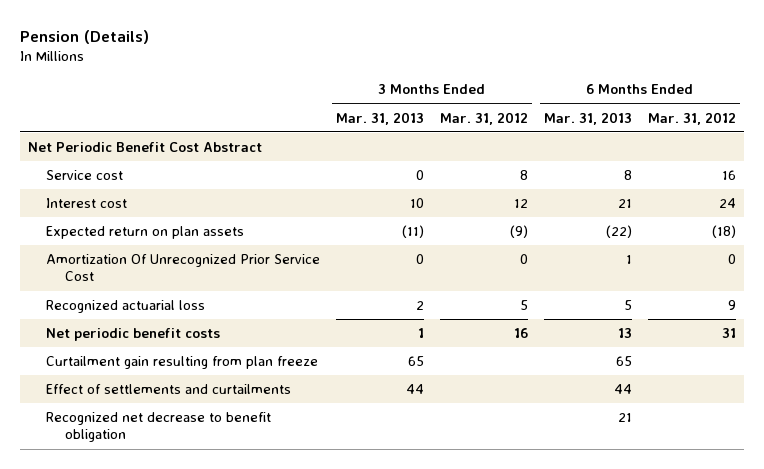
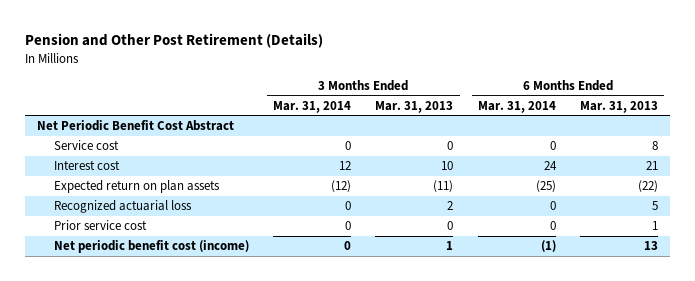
- Pension (Details)
+ Pension and Other Post Retirement (Details)
- | 3 Months Ended Mar. 31, 2013 | 3 Months Ended Mar. 31, 2012 | 6 Months Ended Mar. 31, 2013 | 6 Months Ended Mar. 31, 2012
+ | 3 Months Ended Mar. 31, 2014 | 3 Months Ended Mar. 31, 2013 | 6 Months Ended Mar. 31, 2014 | 6 Months Ended Mar. 31, 2013
- Amortization Of Unrecognized Prior Service Cost | 0 | 0 | 1 | 0
- Net periodic benefit costs | 1 | 16 | 13 | 31
- Curtailment gain resulting from plan freeze | 65 | | 65 |
- Effect of settlements and curtailments | 44 | | 44 |
- Recognized net decrease to benefit obligation | | | 21 |
+ Prior service cost | 0 | 0 | 0 | 1
+ Net periodic benefit cost (income) | 0 | 1 | (1) | 13

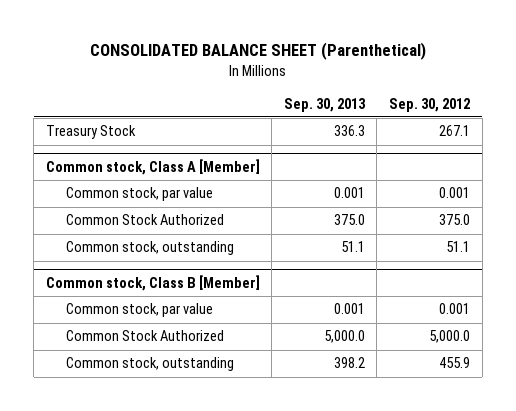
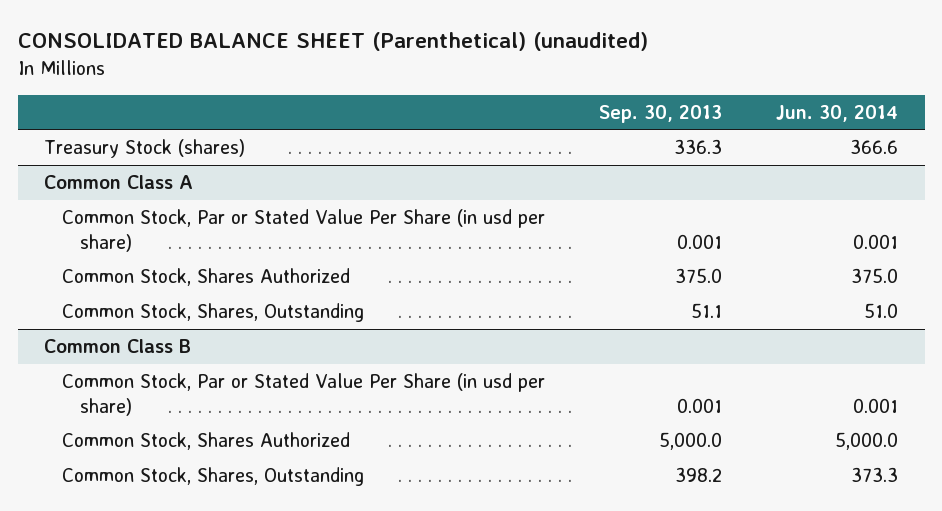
- CONSOLIDATED BALANCE SHEET (Parenthetical)
+ CONSOLIDATED BALANCE SHEET (Parenthetical) (unaudited)
- | Sep. 30, 2013 | Sep. 30, 2012
+ | Sep. 30, 2013 | Jun. 30, 2014
- Treasury Stock | 336.3 | 267.1
- Common stock, Class A [Member]
- Common stock, par value | 0.001 | 0.001
- Common Stock Authorized | 375.0 | 375.0
- Common stock, outstanding | 51.1 | 51.1
- Common stock, Class B [Member]
- Common stock, par value | 0.001 | 0.001
- Common Stock Authorized | 5,000.0 | 5,000.0
- Common stock, outstanding | 398.2 | 455.9
+ Treasury Stock (shares) | 336.3 | 366.6
+ Common Class A
+ Common Stock, Par or Stated Value Per Share (in usd per share) | 0.001 | 0.001
+ Common Stock, Shares Authorized | 375.0 | 375.0
+ Common Stock, Shares, Outstanding | 51.1 | 51.0
+ Common Class B
+ Common Stock, Par or Stated Value Per Share (in usd per share) | 0.001 | 0.001
+ Common Stock, Shares Authorized | 5,000.0 | 5,000.0
+ Common Stock, Shares, Outstanding | 398.2 | 373.3

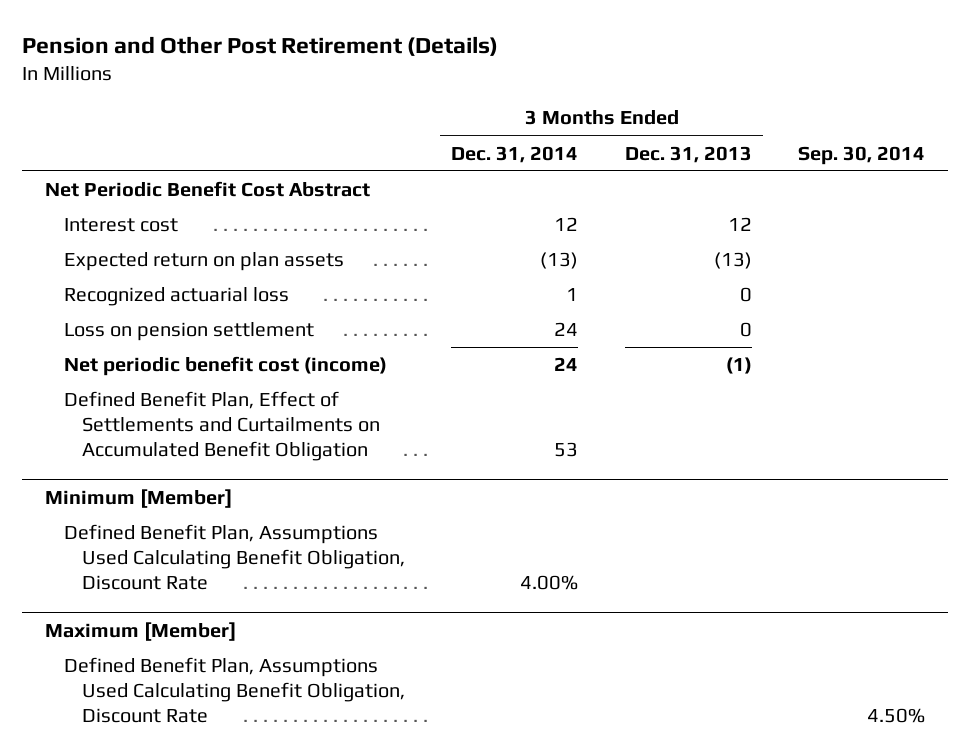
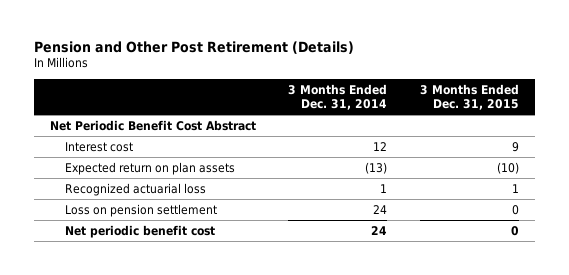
- | 3 Months Ended Dec. 31, 2014 | 3 Months Ended Dec. 31, 2013 | Sep. 30, 2014
+ | 3 Months Ended Dec. 31, 2014 | 3 Months Ended Dec. 31, 2015
- Net periodic benefit cost (income) | 24 | (1) |
- Defined Benefit Plan, Effect of Settlements and Curtailments on Accumulated Benefit Obligation | 53 | |
- Minimum [Member]
- Defined Benefit Plan, Assumptions Used Calculating Benefit Obligation, Discount Rate | 4.00% | |
- Maximum [Member]
- Defined Benefit Plan, Assumptions Used Calculating Benefit Obligation, Discount Rate | | | 4.50%
+ Net periodic benefit cost | 24 | 0

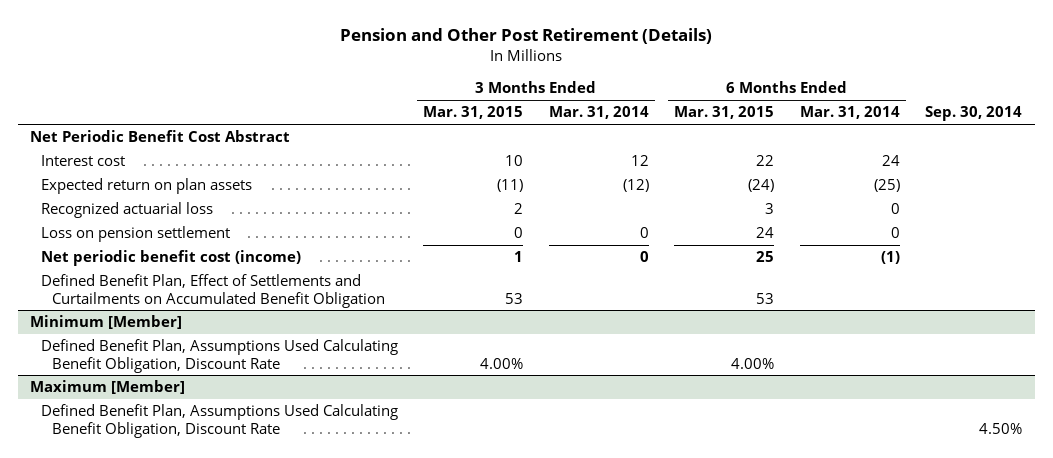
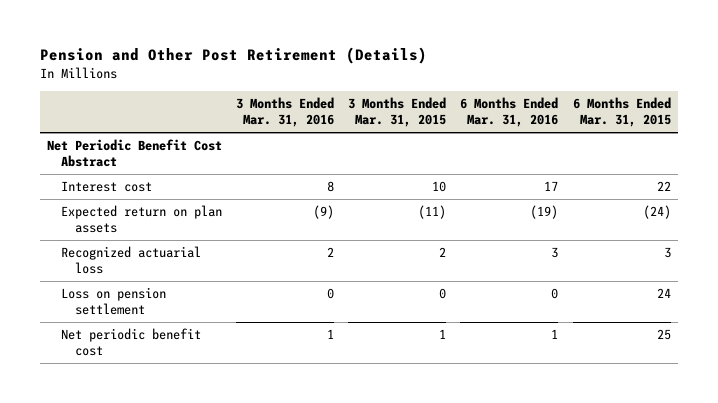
- | 3 Months Ended Mar. 31, 2015 | 3 Months Ended Mar. 31, 2014 | 6 Months Ended Mar. 31, 2015 | 6 Months Ended Mar. 31, 2014 | Sep. 30, 2014
+ | 3 Months Ended Mar. 31, 2016 | 3 Months Ended Mar. 31, 2015 | 6 Months Ended Mar. 31, 2016 | 6 Months Ended Mar. 31, 2015
- Net periodic benefit cost (income) | 1 | 0 | 25 | (1) |
- Defined Benefit Plan, Effect of Settlements and Curtailments on Accumulated Benefit Obligation | 53 | | 53 | |
- Minimum [Member]
- Defined Benefit Plan, Assumptions Used Calculating Benefit Obligation, Discount Rate | 4.00% | | 4.00% | |
- Maximum [Member]
- Defined Benefit Plan, Assumptions Used Calculating Benefit Obligation, Discount Rate | | | | | 4.50%
+ Net periodic benefit cost | 1 | 1 | 1 | 25

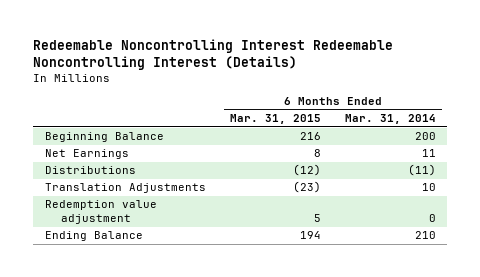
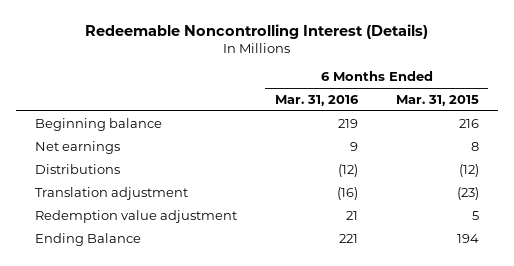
- Redeemable Noncontrolling Interest Redeemable Noncontrolling Interest (Details)
+ Redeemable Noncontrolling Interest (Details)
- | 6 Months Ended Mar. 31, 2015 | 6 Months Ended Mar. 31, 2014
+ | 6 Months Ended Mar. 31, 2016 | 6 Months Ended Mar. 31, 2015
- Beginning Balance | 216 | 200
- Net Earnings | 8 | 11
+ Beginning balance | 219 | 216
+ Net earnings | 9 | 8
- Translation Adjustments | (23) | 10
+ Translation adjustment | (16) | (23)

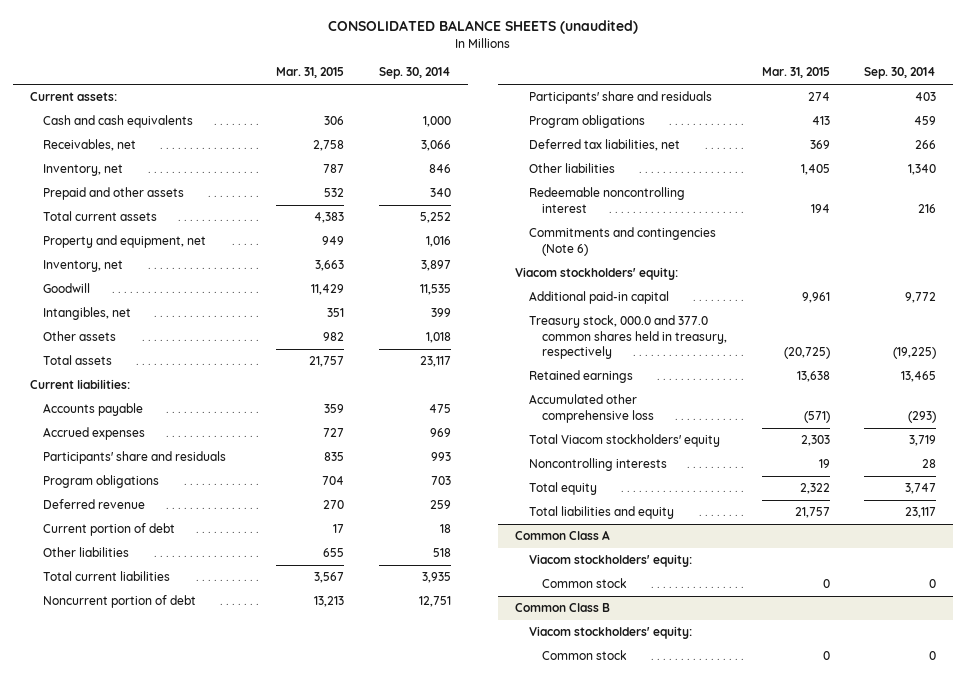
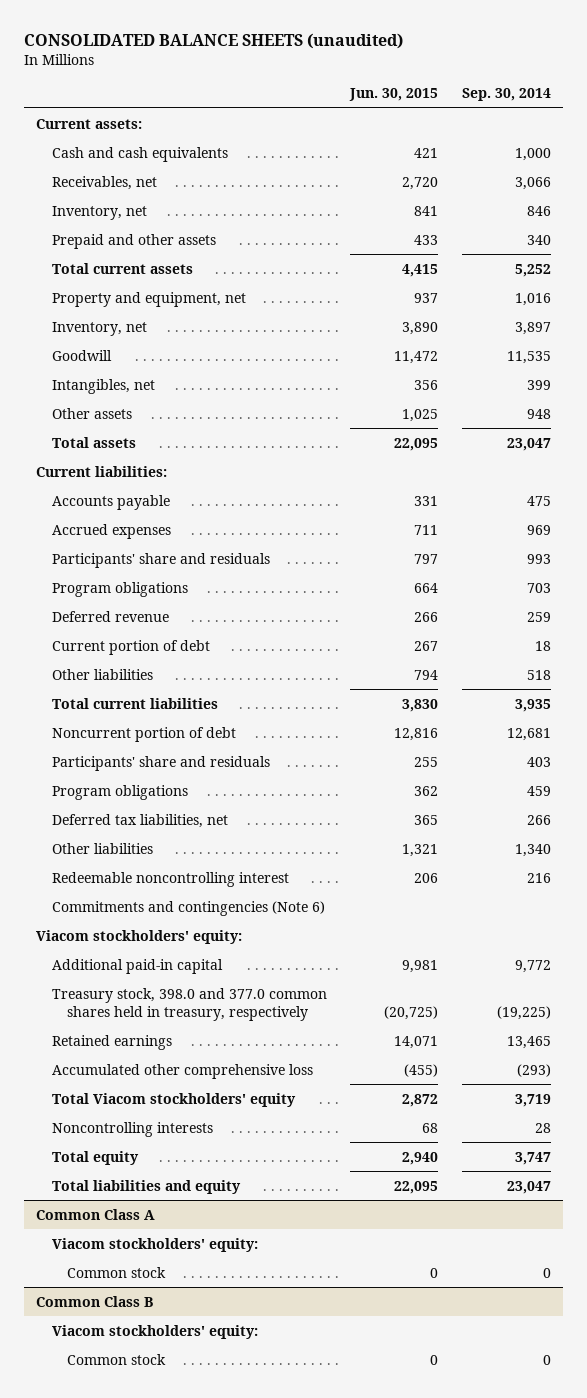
- | Mar. 31, 2015 | Sep. 30, 2014
+ | Jun. 30, 2015 | Sep. 30, 2014
- Other assets | 982 | 1,018
- Total assets | 21,757 | 23,117
+ Other assets | 1,025 | 948
+ Total assets | 22,095 | 23,047
- Noncurrent portion of debt | 13,213 | 12,751
+ Noncurrent portion of debt | 12,816 | 12,681
- Treasury stock, 000.0 and 377.0 common shares held in treasury, respectively | (20,725) | (19,225)
+ Treasury stock, 398.0 and 377.0 common shares held in treasury, respectively | (20,725) | (19,225)
- Total liabilities and equity | 21,757 | 23,117
+ Total liabilities and equity | 22,095 | 23,047

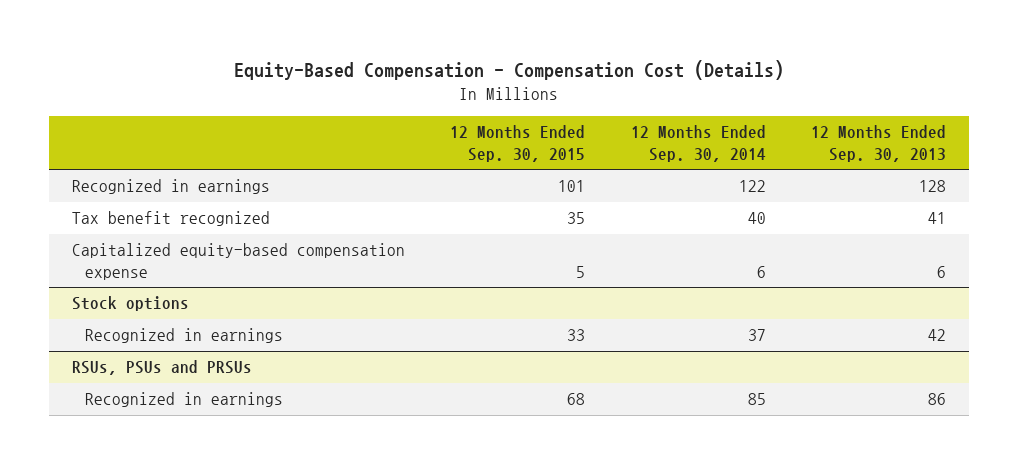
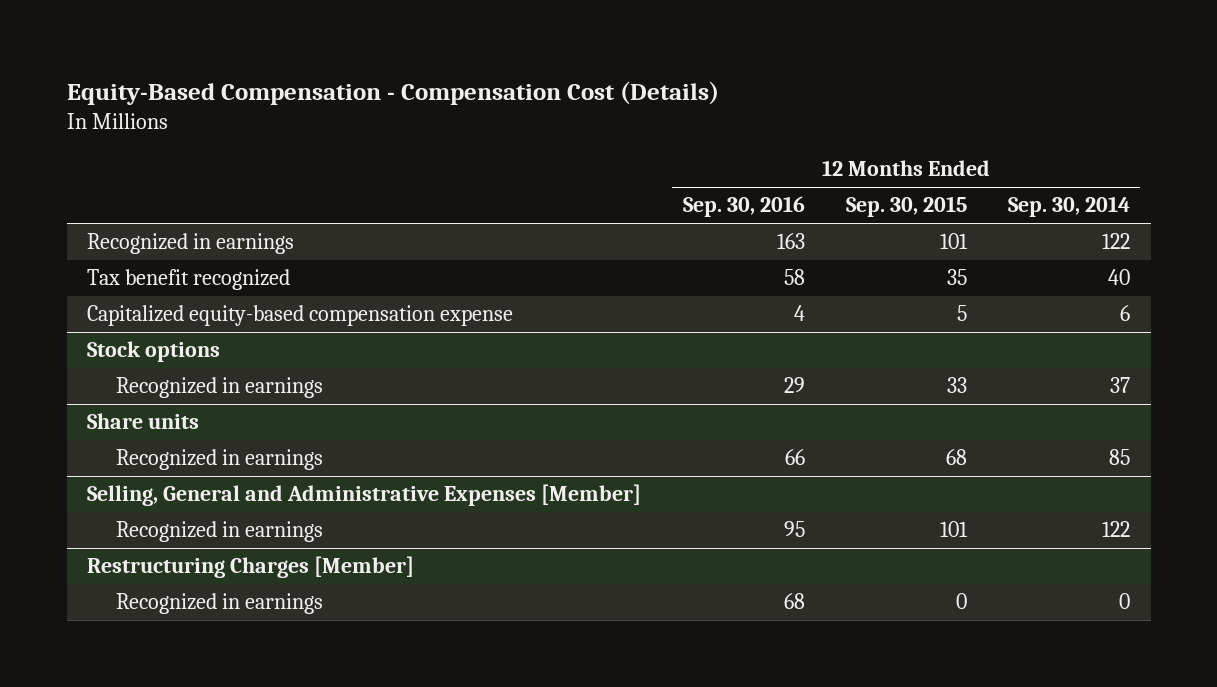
- | 12 Months Ended Sep. 30, 2015 | 12 Months Ended Sep. 30, 2014 | 12 Months Ended Sep. 30, 2013
+ | 12 Months Ended Sep. 30, 2016 | 12 Months Ended Sep. 30, 2015 | 12 Months Ended Sep. 30, 2014
- RSUs, PSUs and PRSUs
+ Share units
+ Selling, General and Administrative Expenses [Member]
+ Recognized in earnings | 95 | 101 | 122
+ Restructuring Charges [Member]
+ Recognized in earnings | 68 | 0 | 0

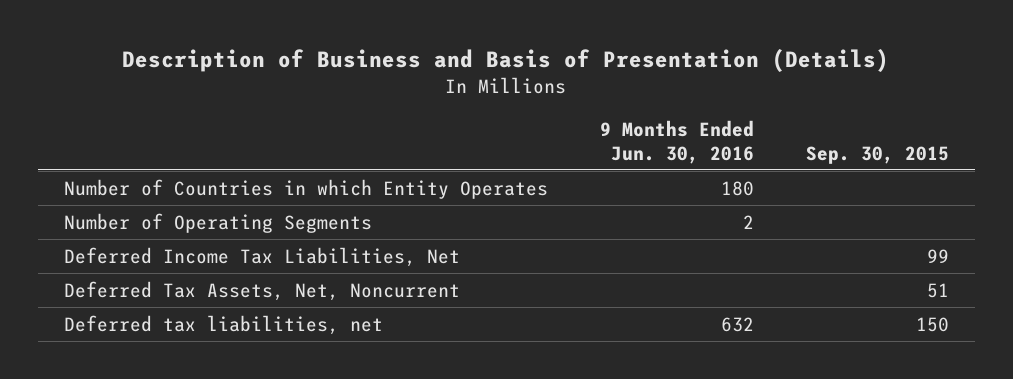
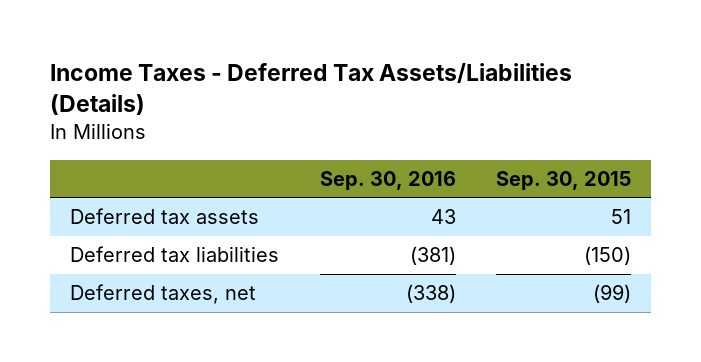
- Description of Business and Basis of Presentation (Details)
+ Income Taxes - Deferred Tax Assets/Liabilities (Details)
- | 9 Months Ended Jun. 30, 2016 | Sep. 30, 2015
+ | Sep. 30, 2016 | Sep. 30, 2015
- Number of Countries in which Entity Operates | 180 |
- Number of Operating Segments | 2 |
- Deferred Income Tax Liabilities, Net | | 99
- Deferred Tax Assets, Net, Noncurrent | | 51
- Deferred tax liabilities, net | 632 | 150
+ Deferred tax assets | 43 | 51
+ Deferred tax liabilities | (381) | (150)
+ Deferred taxes, net | (338) | (99)

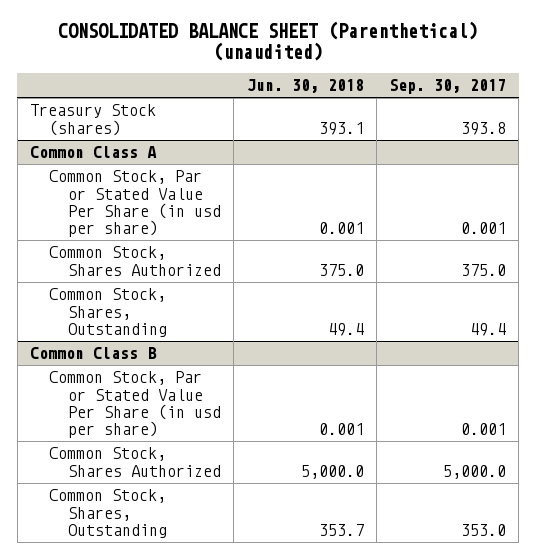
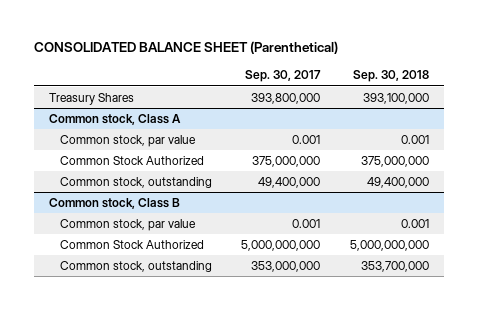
- CONSOLIDATED BALANCE SHEET (Parenthetical) (unaudited)
+ CONSOLIDATED BALANCE SHEET (Parenthetical)
- | Jun. 30, 2018 | Sep. 30, 2017
+ | Sep. 30, 2017 | Sep. 30, 2018
- Treasury Stock (shares) | 393.1 | 393.8
- Common Class A
- Common Stock, Par or Stated Value Per Share (in usd per share) | 0.001 | 0.001
- Common Stock, Shares Authorized | 375.0 | 375.0
- Common Stock, Shares, Outstanding | 49.4 | 49.4
- Common Class B
- Common Stock, Par or Stated Value Per Share (in usd per share) | 0.001 | 0.001
- Common Stock, Shares Authorized | 5,000.0 | 5,000.0
- Common Stock, Shares, Outstanding | 353.7 | 353.0
+ Treasury Shares | 393,800,000 | 393,100,000
+ Common stock, Class A
+ Common stock, par value | 0.001 | 0.001
+ Common Stock Authorized | 375,000,000 | 375,000,000
+ Common stock, outstanding | 49,400,000 | 49,400,000
+ Common stock, Class B
+ Common stock, par value | 0.001 | 0.001
+ Common Stock Authorized | 5,000,000,000 | 5,000,000,000
+ Common stock, outstanding | 353,000,000 | 353,700,000

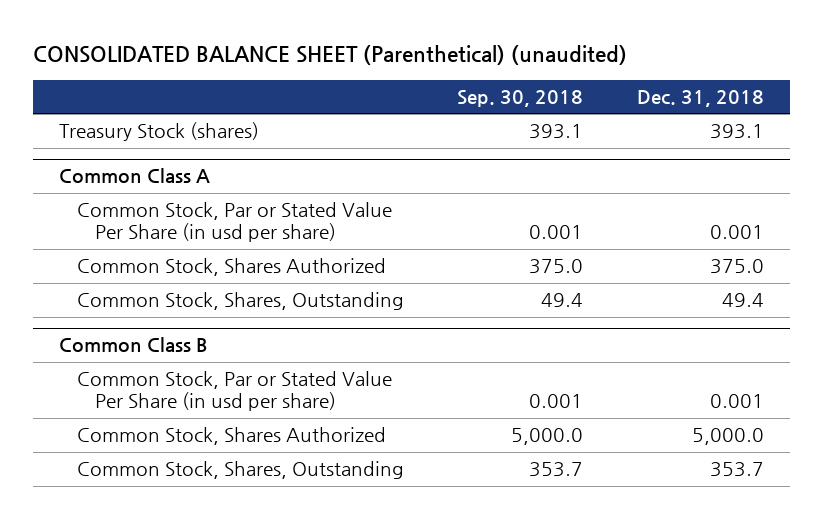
- CONSOLIDATED BALANCE SHEET (Parenthetical)
+ CONSOLIDATED BALANCE SHEET (Parenthetical) (unaudited)
- | Sep. 30, 2017 | Sep. 30, 2018
+ | Sep. 30, 2018 | Dec. 31, 2018
- Treasury Shares | 393,800,000 | 393,100,000
- Common stock, Class A
- Common stock, par value | 0.001 | 0.001
- Common Stock Authorized | 375,000,000 | 375,000,000
- Common stock, outstanding | 49,400,000 | 49,400,000
- Common stock, Class B
- Common stock, par value | 0.001 | 0.001
- Common Stock Authorized | 5,000,000,000 | 5,000,000,000
- Common stock, outstanding | 353,000,000 | 353,700,000
+ Treasury Stock (shares) | 393.1 | 393.1
+ Common Class A
+ Common Stock, Par or Stated Value Per Share (in usd per share) | 0.001 | 0.001
+ Common Stock, Shares Authorized | 375.0 | 375.0
+ Common Stock, Shares, Outstanding | 49.4 | 49.4
+ Common Class B
+ Common Stock, Par or Stated Value Per Share (in usd per share) | 0.001 | 0.001
+ Common Stock, Shares Authorized | 5,000.0 | 5,000.0
+ Common Stock, Shares, Outstanding | 353.7 | 353.7

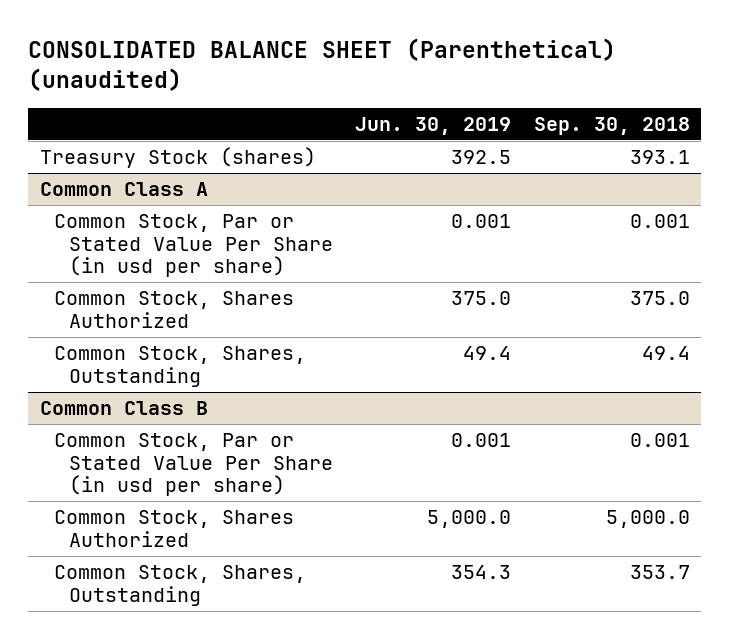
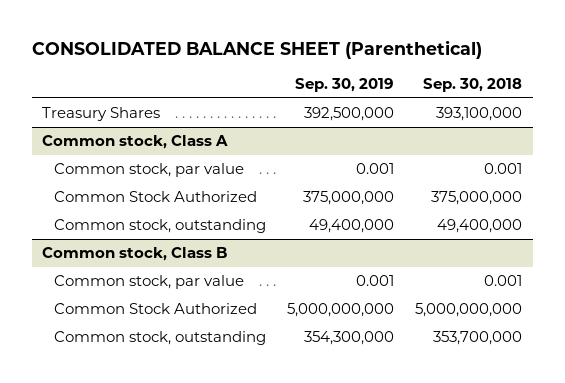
- CONSOLIDATED BALANCE SHEET (Parenthetical) (unaudited)
+ CONSOLIDATED BALANCE SHEET (Parenthetical)
- | Jun. 30, 2019 | Sep. 30, 2018
+ | Sep. 30, 2019 | Sep. 30, 2018
- Treasury Stock (shares) | 392.5 | 393.1
- Common Class A
- Common Stock, Par or Stated Value Per Share (in usd per share) | 0.001 | 0.001
- Common Stock, Shares Authorized | 375.0 | 375.0
- Common Stock, Shares, Outstanding | 49.4 | 49.4
- Common Class B
- Common Stock, Par or Stated Value Per Share (in usd per share) | 0.001 | 0.001
- Common Stock, Shares Authorized | 5,000.0 | 5,000.0
- Common Stock, Shares, Outstanding | 354.3 | 353.7
+ Treasury Shares | 392,500,000 | 393,100,000
+ Common stock, Class A
+ Common stock, par value | 0.001 | 0.001
+ Common Stock Authorized | 375,000,000 | 375,000,000
+ Common stock, outstanding | 49,400,000 | 49,400,000
+ Common stock, Class B
+ Common stock, par value | 0.001 | 0.001
+ Common Stock Authorized | 5,000,000,000 | 5,000,000,000
+ Common stock, outstanding | 354,300,000 | 353,700,000

